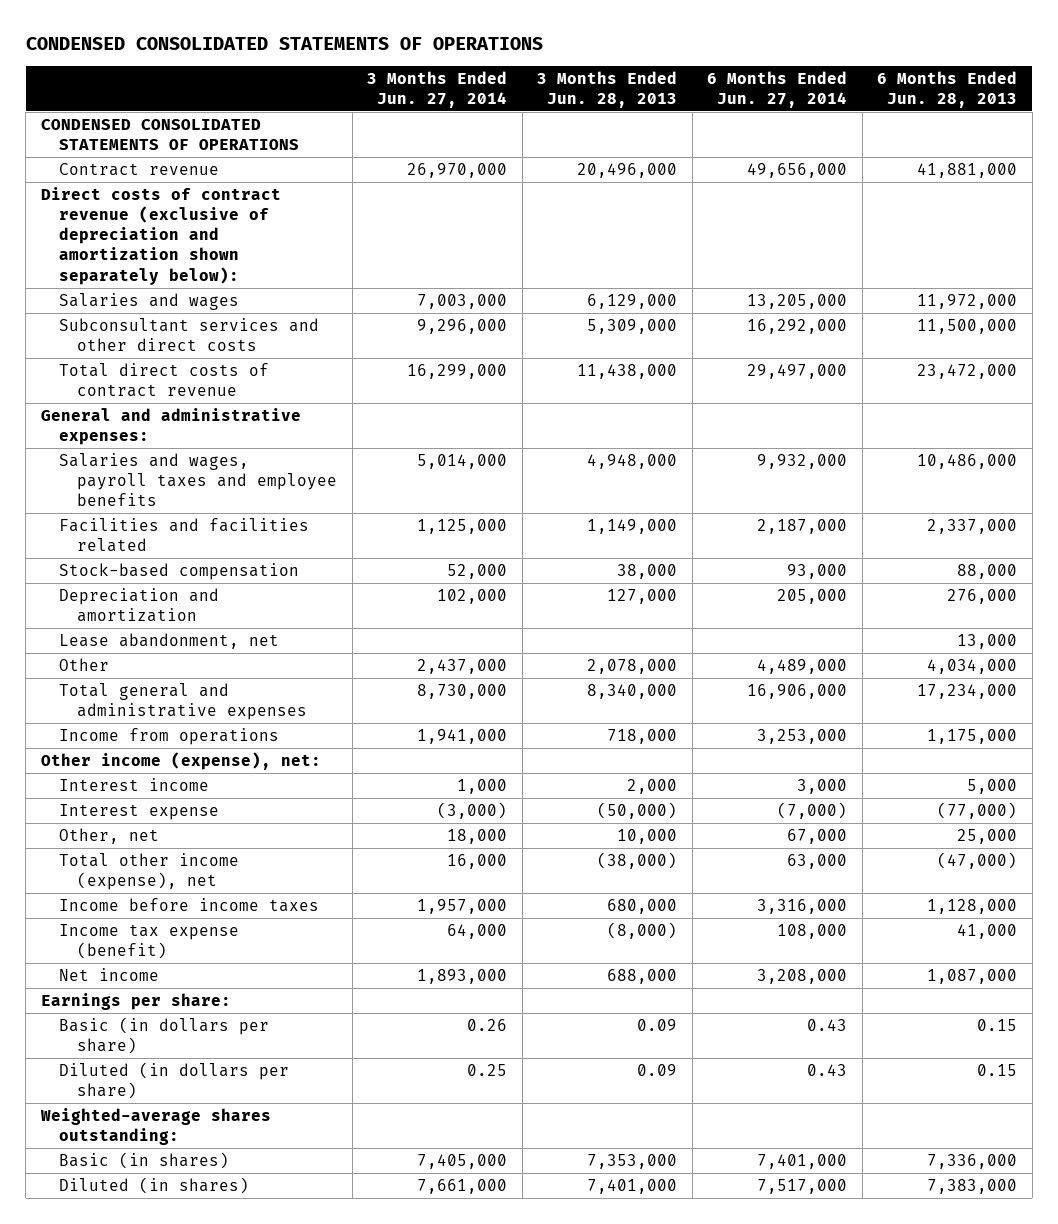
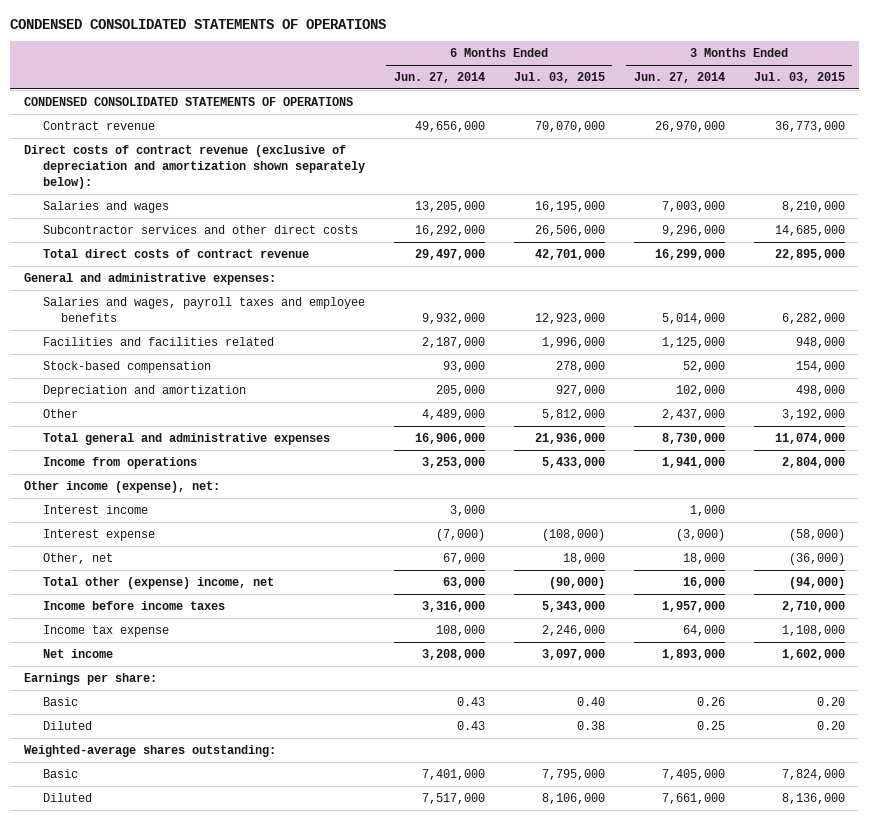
- | 3 Months Ended Jun. 27, 2014 | 3 Months Ended Jun. 28, 2013 | 6 Months Ended Jun. 27, 2014 | 6 Months Ended Jun. 28, 2013
+ | 6 Months Ended Jun. 27, 2014 | 6 Months Ended Jul. 03, 2015 | 3 Months Ended Jun. 27, 2014 | 3 Months Ended Jul. 03, 2015
- Subconsultant services and other direct costs | 9,296,000 | 5,309,000 | 16,292,000 | 11,500,000
+ Subcontractor services and other direct costs | 16,292,000 | 26,506,000 | 9,296,000 | 14,685,000
- Lease abandonment, net | | | | 13,000
- Total other income (expense), net | 16,000 | (38,000) | 63,000 | (47,000)
+ Total other (expense) income, net | 63,000 | (90,000) | 16,000 | (94,000)
- Income tax expense (benefit) | 64,000 | (8,000) | 108,000 | 41,000
+ Income tax expense | 108,000 | 2,246,000 | 64,000 | 1,108,000
- Basic (in dollars per share) | 0.26 | 0.09 | 0.43 | 0.15
- Diluted (in dollars per share) | 0.25 | 0.09 | 0.43 | 0.15
+ Basic | 0.43 | 0.40 | 0.26 | 0.20
+ Diluted | 0.43 | 0.38 | 0.25 | 0.20
- Basic (in shares) | 7,405,000 | 7,353,000 | 7,401,000 | 7,336,000
- Diluted (in shares) | 7,661,000 | 7,401,000 | 7,517,000 | 7,383,000
+ Basic | 7,401,000 | 7,795,000 | 7,405,000 | 7,824,000
+ Diluted | 7,517,000 | 8,106,000 | 7,661,000 | 8,136,000

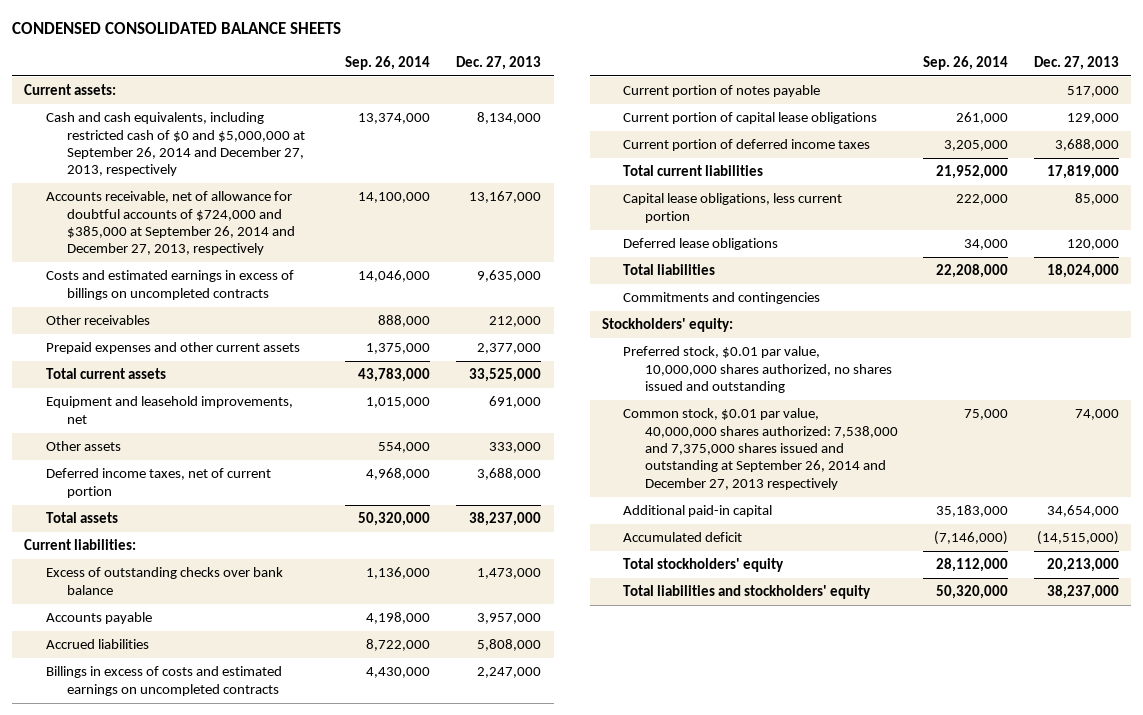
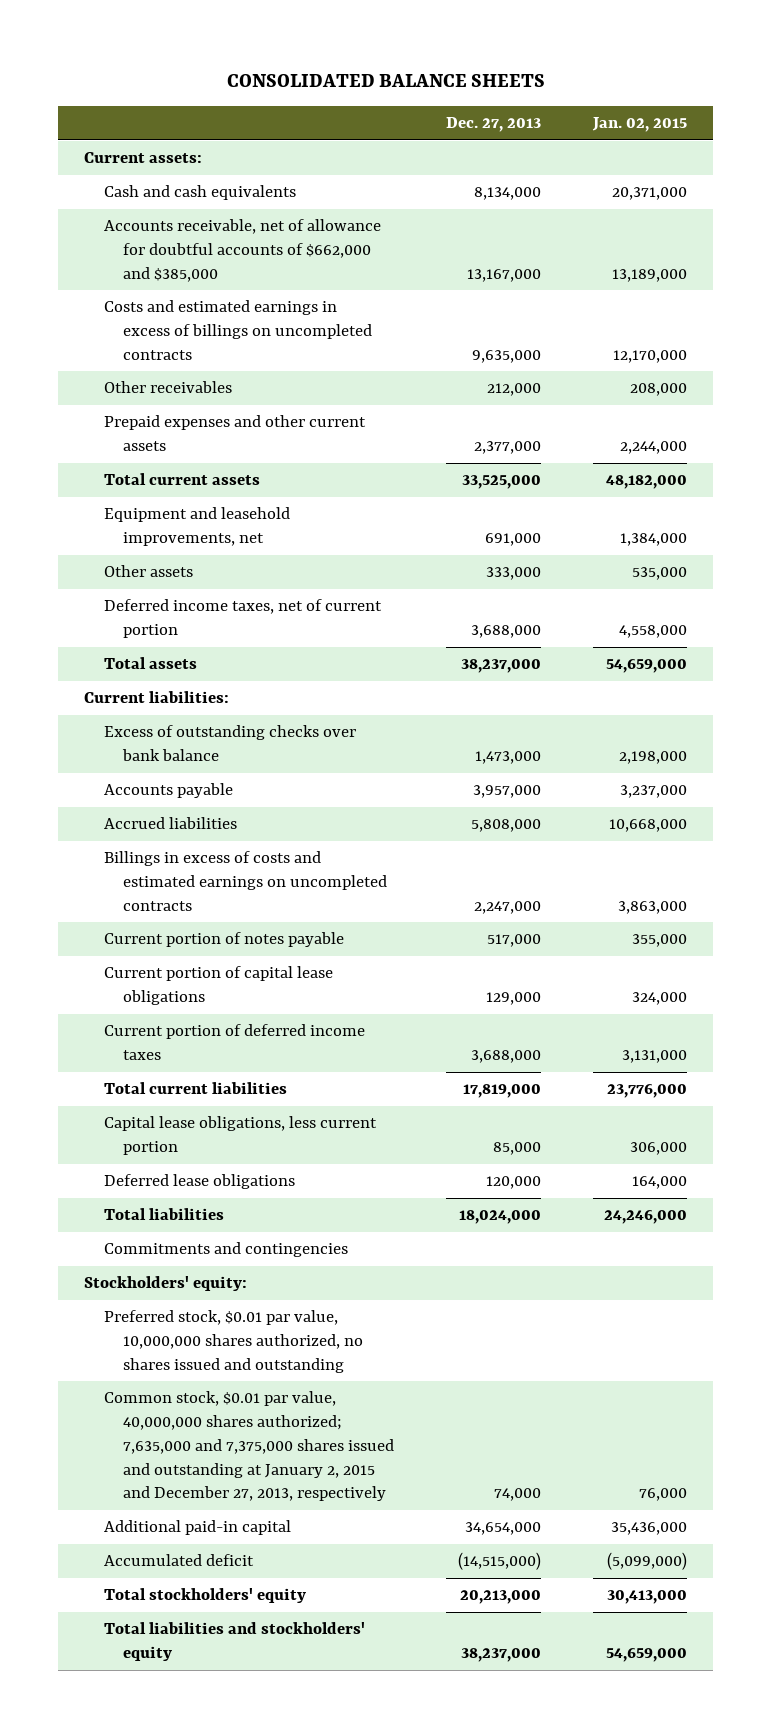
- CONDENSED CONSOLIDATED BALANCE SHEETS
+ CONSOLIDATED BALANCE SHEETS
- | Sep. 26, 2014 | Dec. 27, 2013
+ | Dec. 27, 2013 | Jan. 02, 2015
- Cash and cash equivalents, including restricted cash of $0 and $5,000,000 at September 26, 2014 and December 27, 2013, respectively | 13,374,000 | 8,134,000
- Accounts receivable, net of allowance for doubtful accounts of $724,000 and $385,000 at September 26, 2014 and December 27, 2013, respectively | 14,100,000 | 13,167,000
+ Cash and cash equivalents | 8,134,000 | 20,371,000
+ Accounts receivable, net of allowance for doubtful accounts of $662,000 and $385,000 | 13,167,000 | 13,189,000
- Common stock, $0.01 par value, 40,000,000 shares authorized: 7,538,000 and 7,375,000 shares issued and outstanding at September 26, 2014 and December 27, 2013 respectively | 75,000 | 74,000
+ Common stock, $0.01 par value, 40,000,000 shares authorized; 7,635,000 and 7,375,000 shares issued and outstanding at January 2, 2015 and December 27, 2013, respectively | 74,000 | 76,000

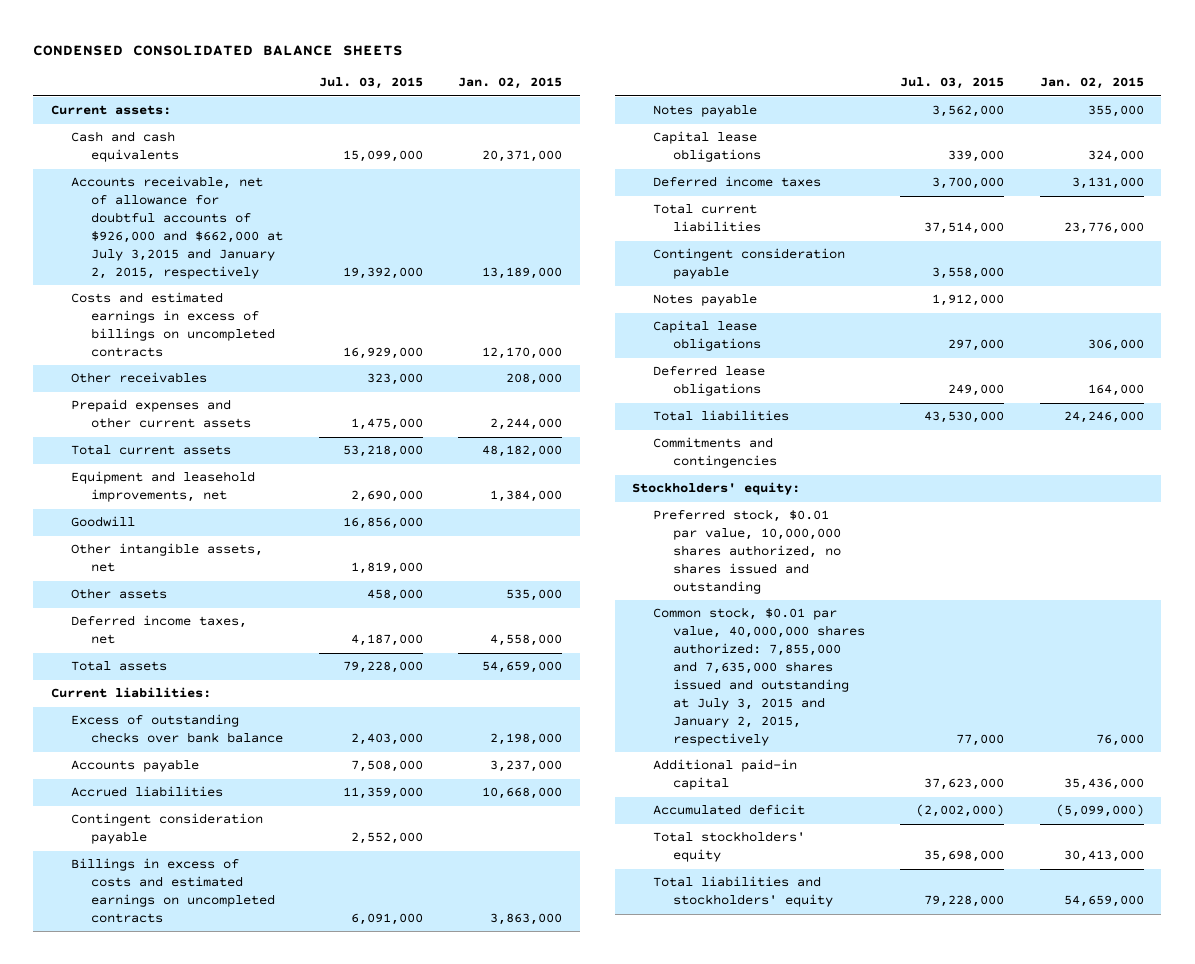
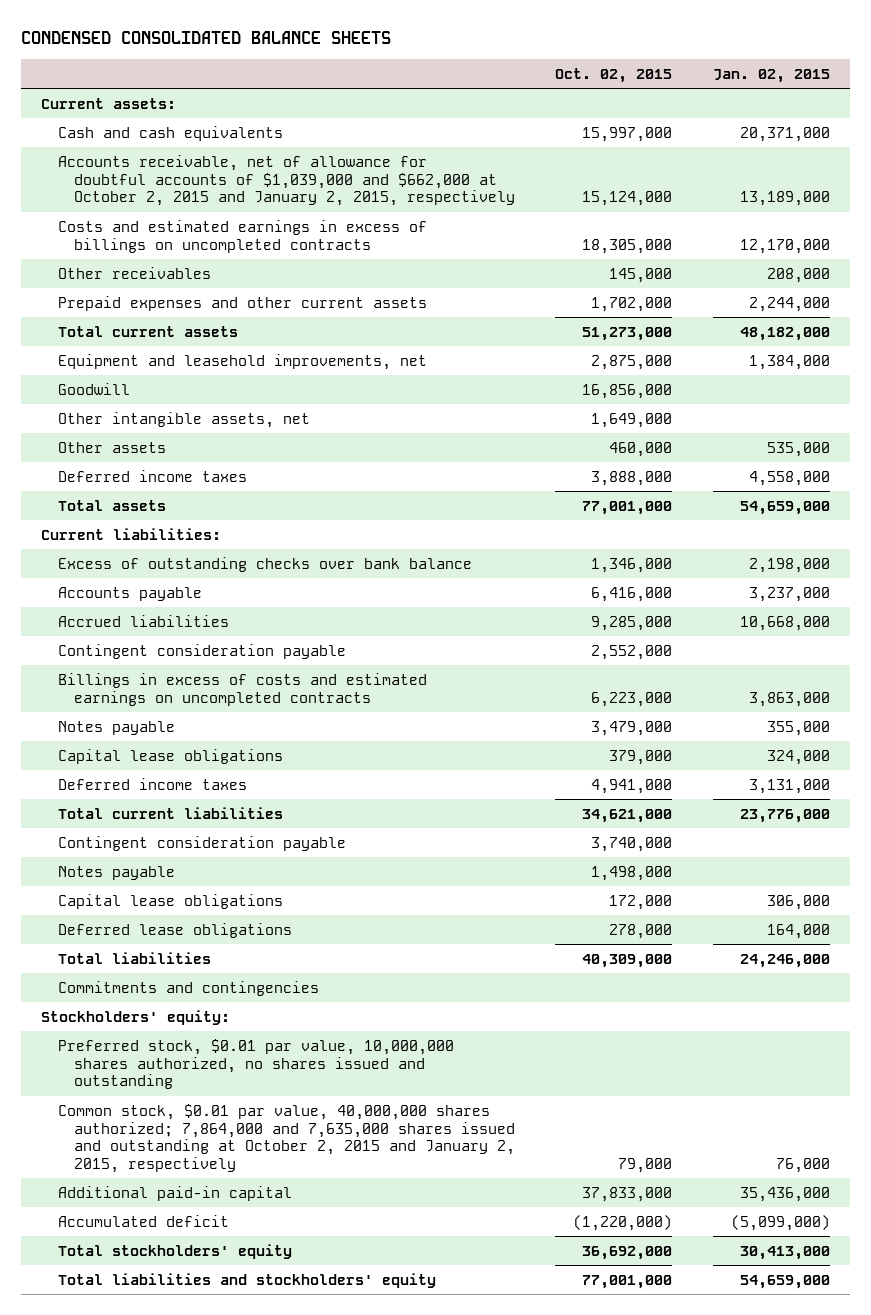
- | Jul. 03, 2015 | Jan. 02, 2015
+ | Oct. 02, 2015 | Jan. 02, 2015
- Accounts receivable, net of allowance for doubtful accounts of $926,000 and $662,000 at July 3,2015 and January 2, 2015, respectively | 19,392,000 | 13,189,000
+ Accounts receivable, net of allowance for doubtful accounts of $1,039,000 and $662,000 at October 2, 2015 and January 2, 2015, respectively | 15,124,000 | 13,189,000
- Deferred income taxes, net | 4,187,000 | 4,558,000
+ Deferred income taxes | 3,888,000 | 4,558,000
- Common stock, $0.01 par value, 40,000,000 shares authorized: 7,855,000 and 7,635,000 shares issued and outstanding at July 3, 2015 and January 2, 2015, respectively | 77,000 | 76,000
+ Common stock, $0.01 par value, 40,000,000 shares authorized; 7,864,000 and 7,635,000 shares issued and outstanding at October 2, 2015 and January 2, 2015, respectively | 79,000 | 76,000

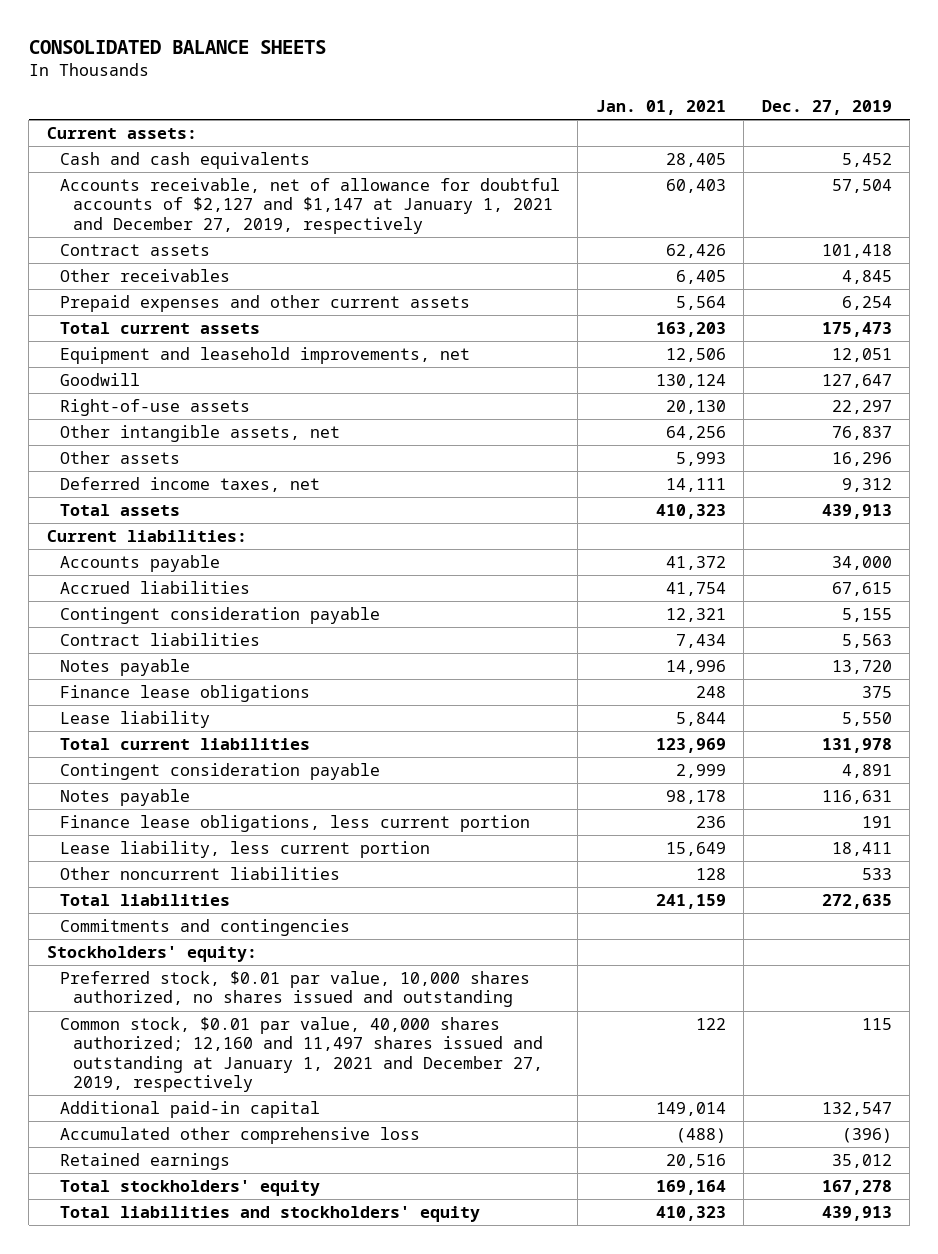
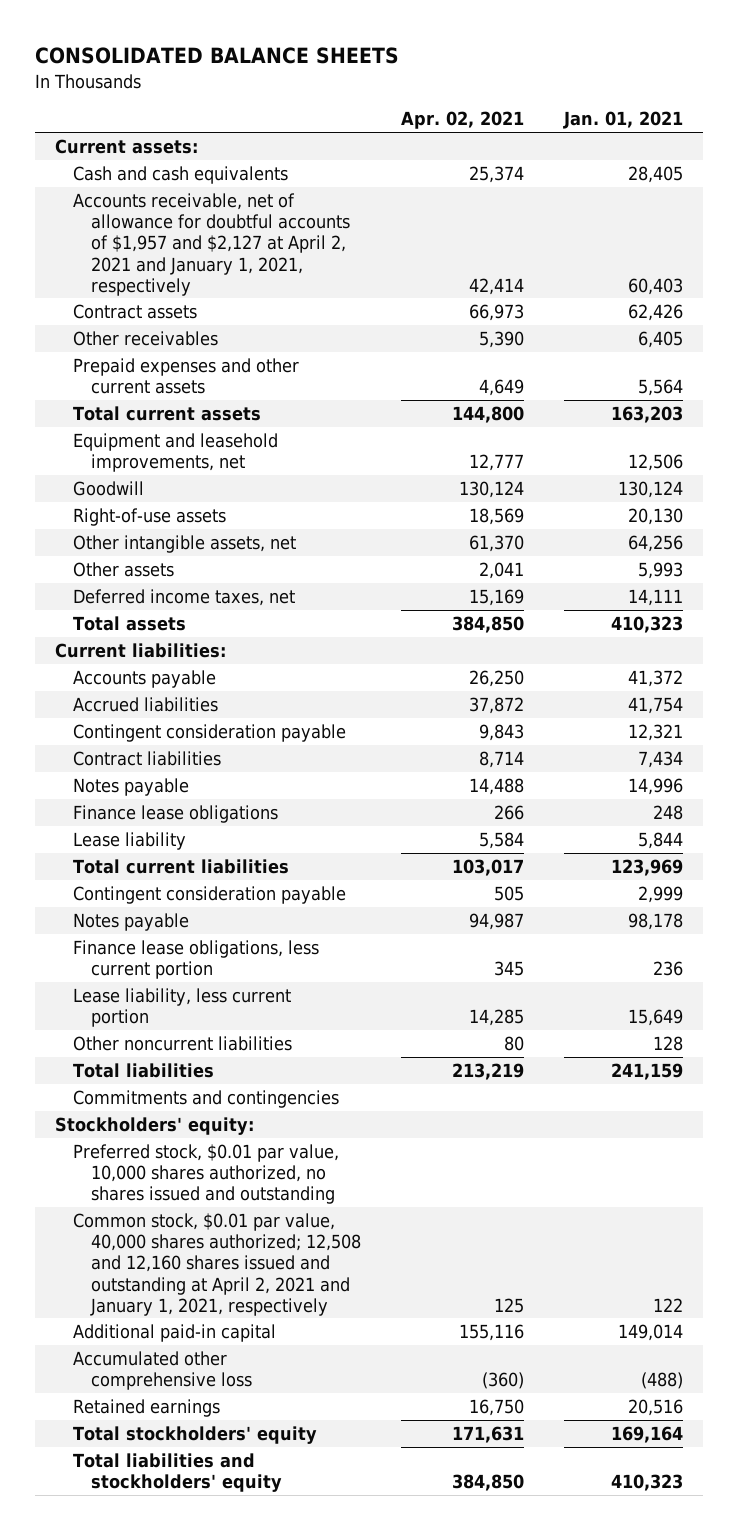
- | Jan. 01, 2021 | Dec. 27, 2019
+ | Apr. 02, 2021 | Jan. 01, 2021
- Accounts receivable, net of allowance for doubtful accounts of $2,127 and $1,147 at January 1, 2021 and December 27, 2019, respectively | 60,403 | 57,504
+ Accounts receivable, net of allowance for doubtful accounts of $1,957 and $2,127 at April 2, 2021 and January 1, 2021, respectively | 42,414 | 60,403
- Common stock, $0.01 par value, 40,000 shares authorized; 12,160 and 11,497 shares issued and outstanding at January 1, 2021 and December 27, 2019, respectively | 122 | 115
+ Common stock, $0.01 par value, 40,000 shares authorized; 12,508 and 12,160 shares issued and outstanding at April 2, 2021 and January 1, 2021, respectively | 125 | 122

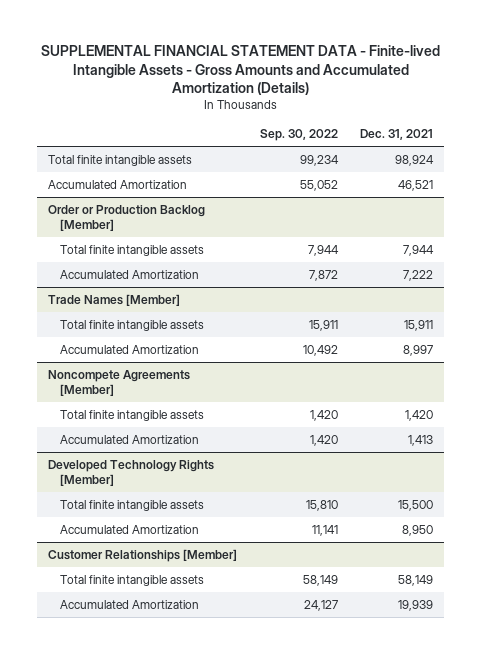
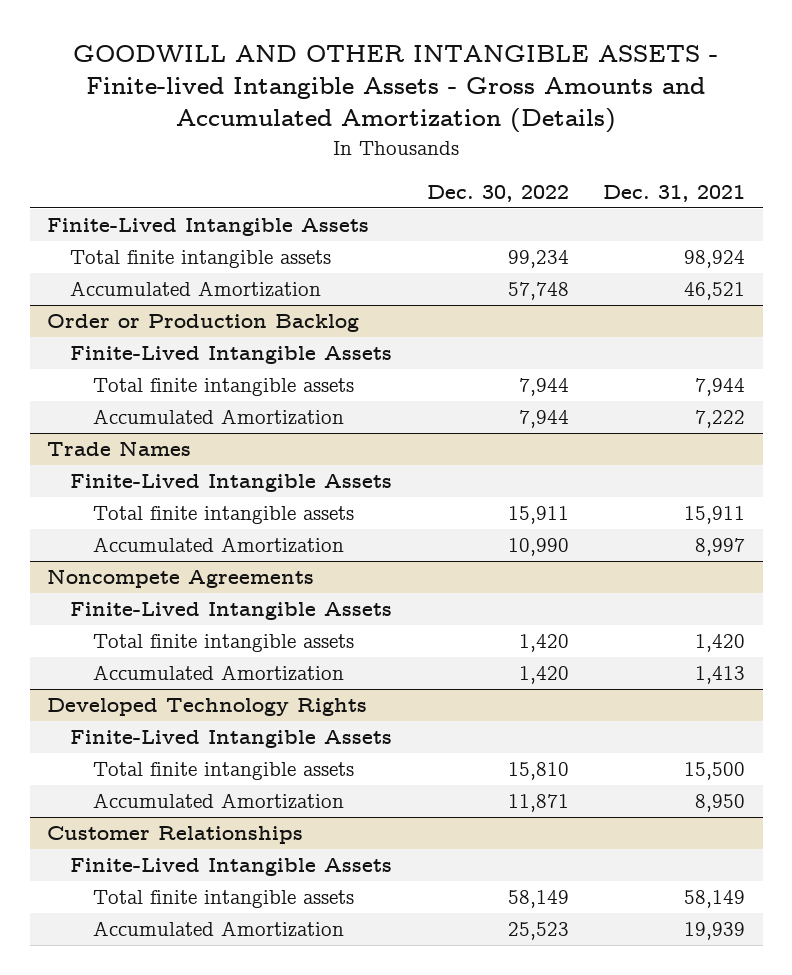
- SUPPLEMENTAL FINANCIAL STATEMENT DATA - Finite-lived Intangible Assets - Gross Amounts and Accumulated Amortization (Details)
+ GOODWILL AND OTHER INTANGIBLE ASSETS - Finite-lived Intangible Assets - Gross Amounts and Accumulated Amortization (Details)
- | Sep. 30, 2022 | Dec. 31, 2021
+ | Dec. 30, 2022 | Dec. 31, 2021
+ Finite-Lived Intangible Assets
- Order or Production Backlog [Member]
+ Order or Production Backlog
+ Finite-Lived Intangible Assets
- Trade Names [Member]
+ Trade Names
+ Finite-Lived Intangible Assets
- Noncompete Agreements [Member]
+ Noncompete Agreements
+ Finite-Lived Intangible Assets
- Developed Technology Rights [Member]
+ Developed Technology Rights
+ Finite-Lived Intangible Assets
- Customer Relationships [Member]
+ Customer Relationships
+ Finite-Lived Intangible Assets

